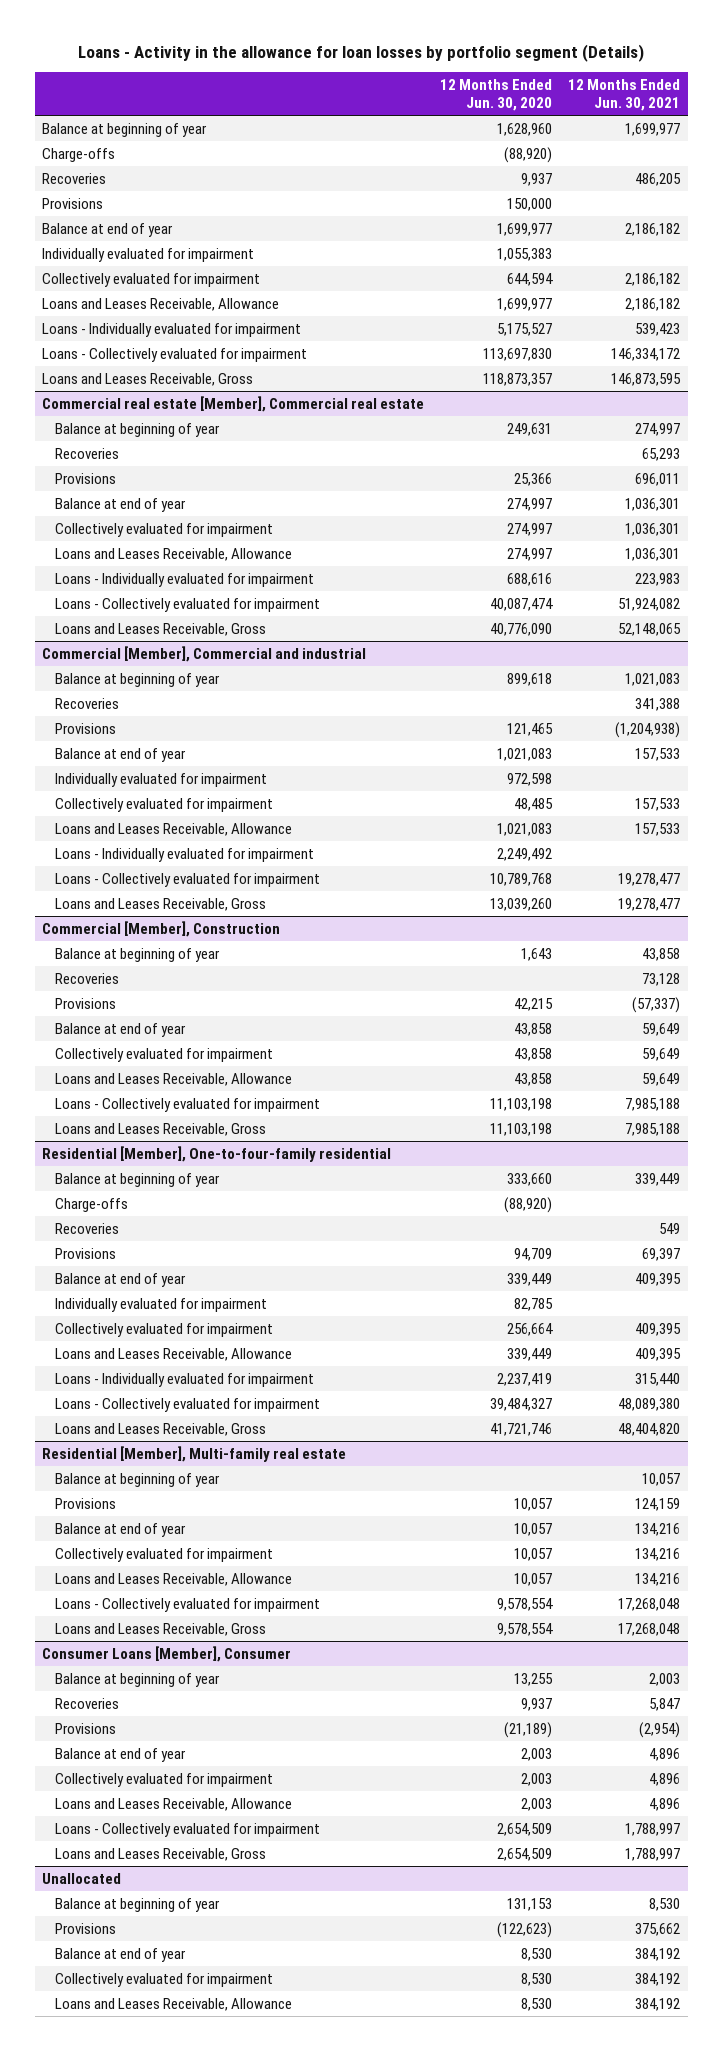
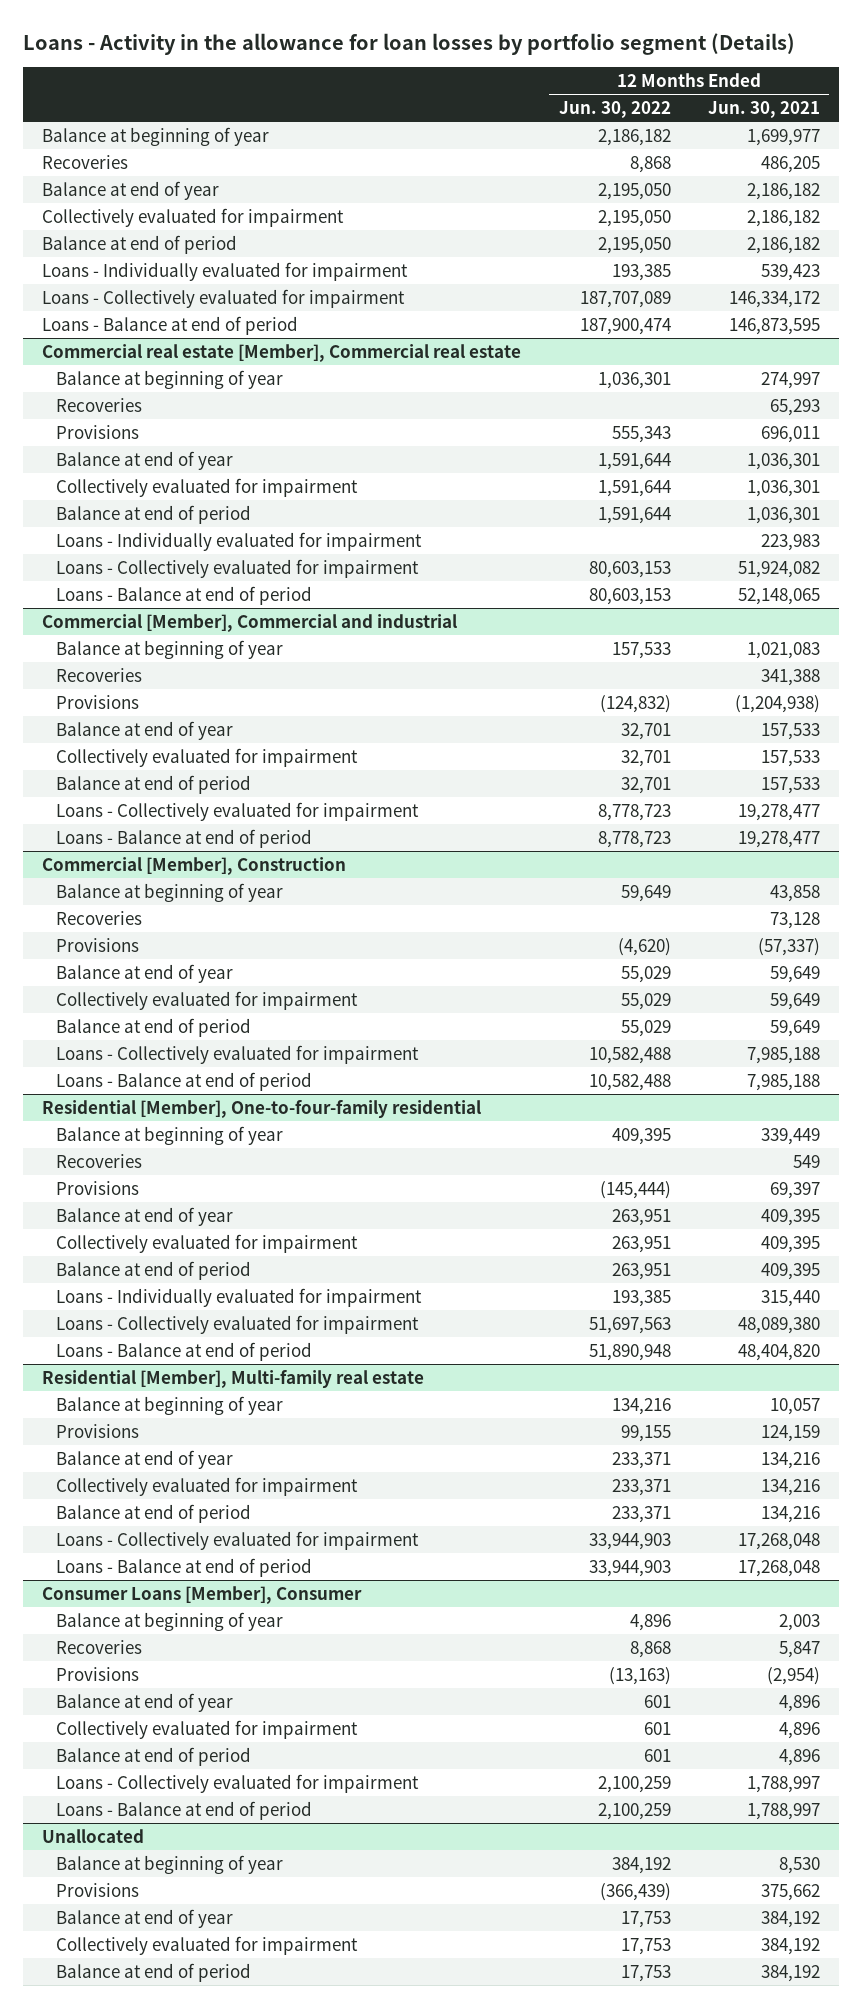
- | 12 Months Ended Jun. 30, 2020 | 12 Months Ended Jun. 30, 2021
+ | 12 Months Ended Jun. 30, 2022 | 12 Months Ended Jun. 30, 2021
- Charge-offs | (88,920) |
- Provisions | 150,000 |
- Individually evaluated for impairment | 1,055,383 |
- Loans and Leases Receivable, Allowance | 1,699,977 | 2,186,182
+ Balance at end of period | 2,195,050 | 2,186,182
- Loans and Leases Receivable, Gross | 118,873,357 | 146,873,595
+ Loans - Balance at end of period | 187,900,474 | 146,873,595
@ Commercial real estate [Member], Commercial real estate
- Loans and Leases Receivable, Allowance | 274,997 | 1,036,301
+ Balance at end of period | 1,591,644 | 1,036,301
- Loans and Leases Receivable, Gross | 40,776,090 | 52,148,065
+ Loans - Balance at end of period | 80,603,153 | 52,148,065
@ Commercial [Member], Commercial and industrial
- Individually evaluated for impairment | 972,598 |
- Loans and Leases Receivable, Allowance | 1,021,083 | 157,533
- Loans - Individually evaluated for impairment | 2,249,492 |
+ Balance at end of period | 32,701 | 157,533
- Loans and Leases Receivable, Gross | 13,039,260 | 19,278,477
+ Loans - Balance at end of period | 8,778,723 | 19,278,477
@ Commercial [Member], Construction
- Loans and Leases Receivable, Allowance | 43,858 | 59,649
+ Balance at end of period | 55,029 | 59,649
- Loans and Leases Receivable, Gross | 11,103,198 | 7,985,188
+ Loans - Balance at end of period | 10,582,488 | 7,985,188
@ Residential [Member], One-to-four-family residential
- Charge-offs | (88,920) |
- Individually evaluated for impairment | 82,785 |
- Loans and Leases Receivable, Allowance | 339,449 | 409,395
+ Balance at end of period | 263,951 | 409,395
- Loans and Leases Receivable, Gross | 41,721,746 | 48,404,820
+ Loans - Balance at end of period | 51,890,948 | 48,404,820
@ Residential [Member], Multi-family real estate
- Loans and Leases Receivable, Allowance | 10,057 | 134,216
+ Balance at end of period | 233,371 | 134,216
- Loans and Leases Receivable, Gross | 9,578,554 | 17,268,048
+ Loans - Balance at end of period | 33,944,903 | 17,268,048
@ Consumer Loans [Member], Consumer
- Loans and Leases Receivable, Allowance | 2,003 | 4,896
+ Balance at end of period | 601 | 4,896
- Loans and Leases Receivable, Gross | 2,654,509 | 1,788,997
+ Loans - Balance at end of period | 2,100,259 | 1,788,997
@ Unallocated
- Loans and Leases Receivable, Allowance | 8,530 | 384,192
+ Balance at end of period | 17,753 | 384,192

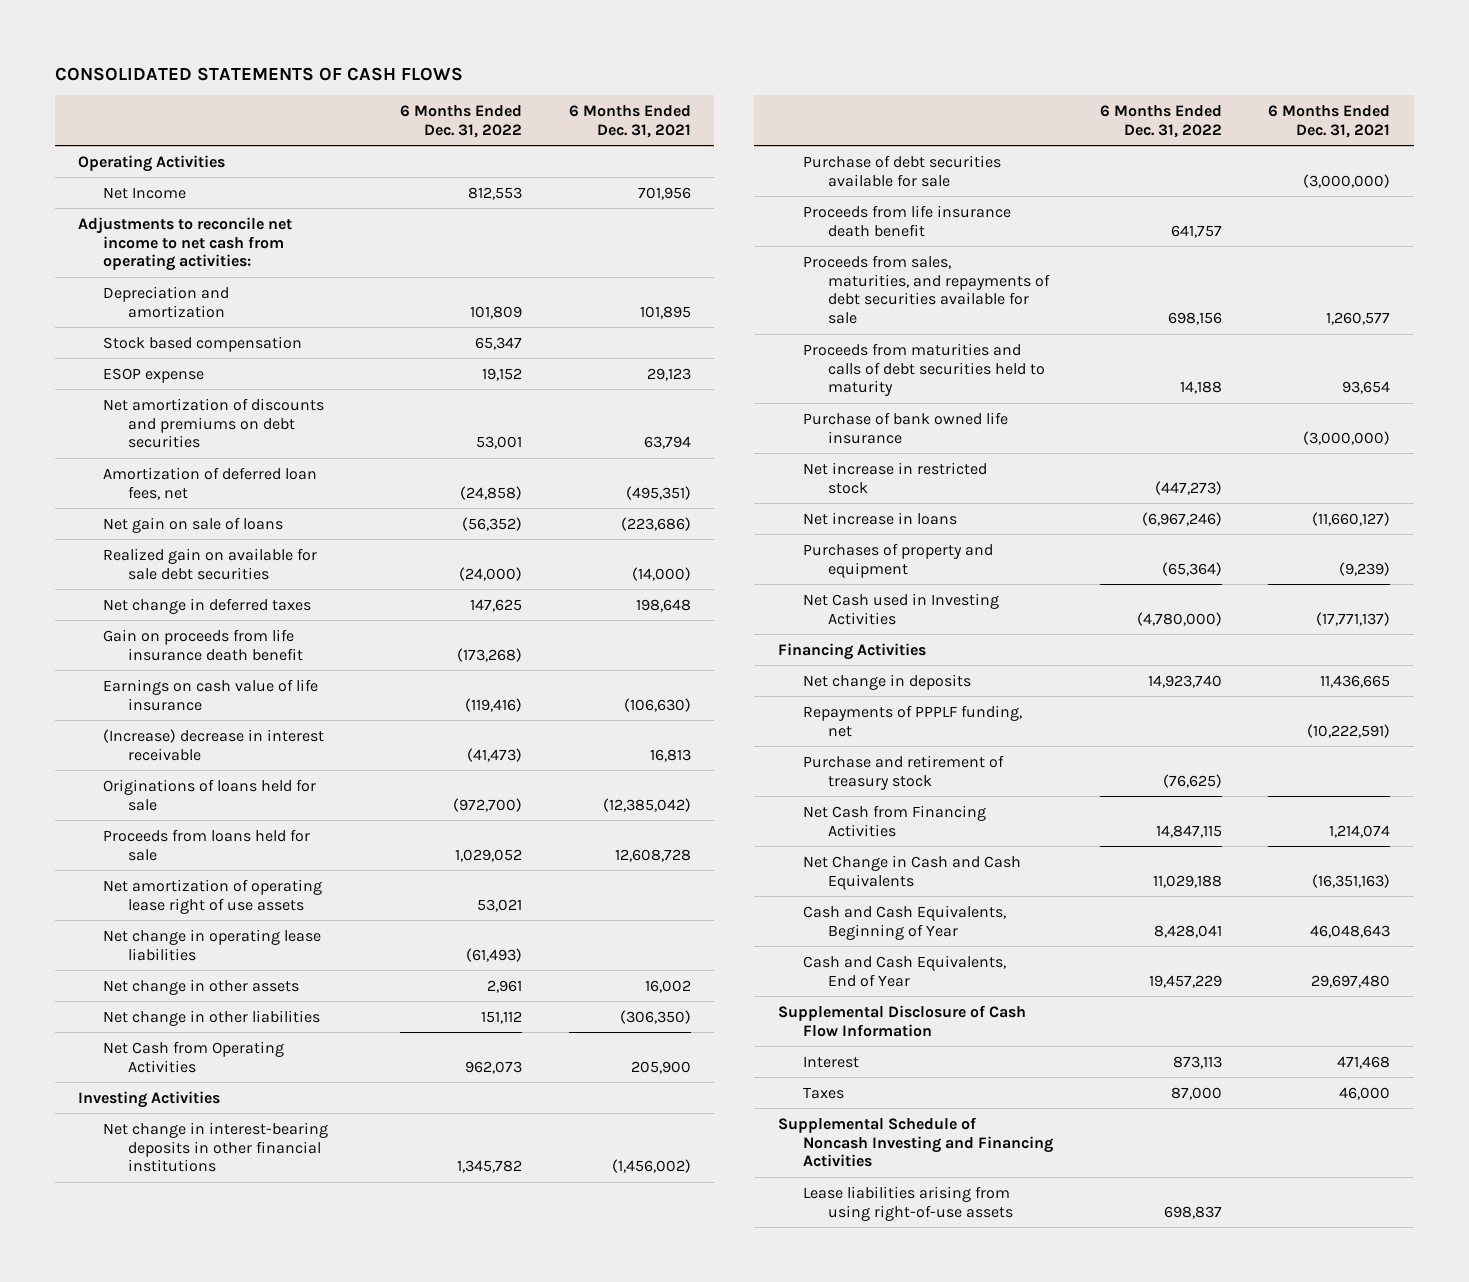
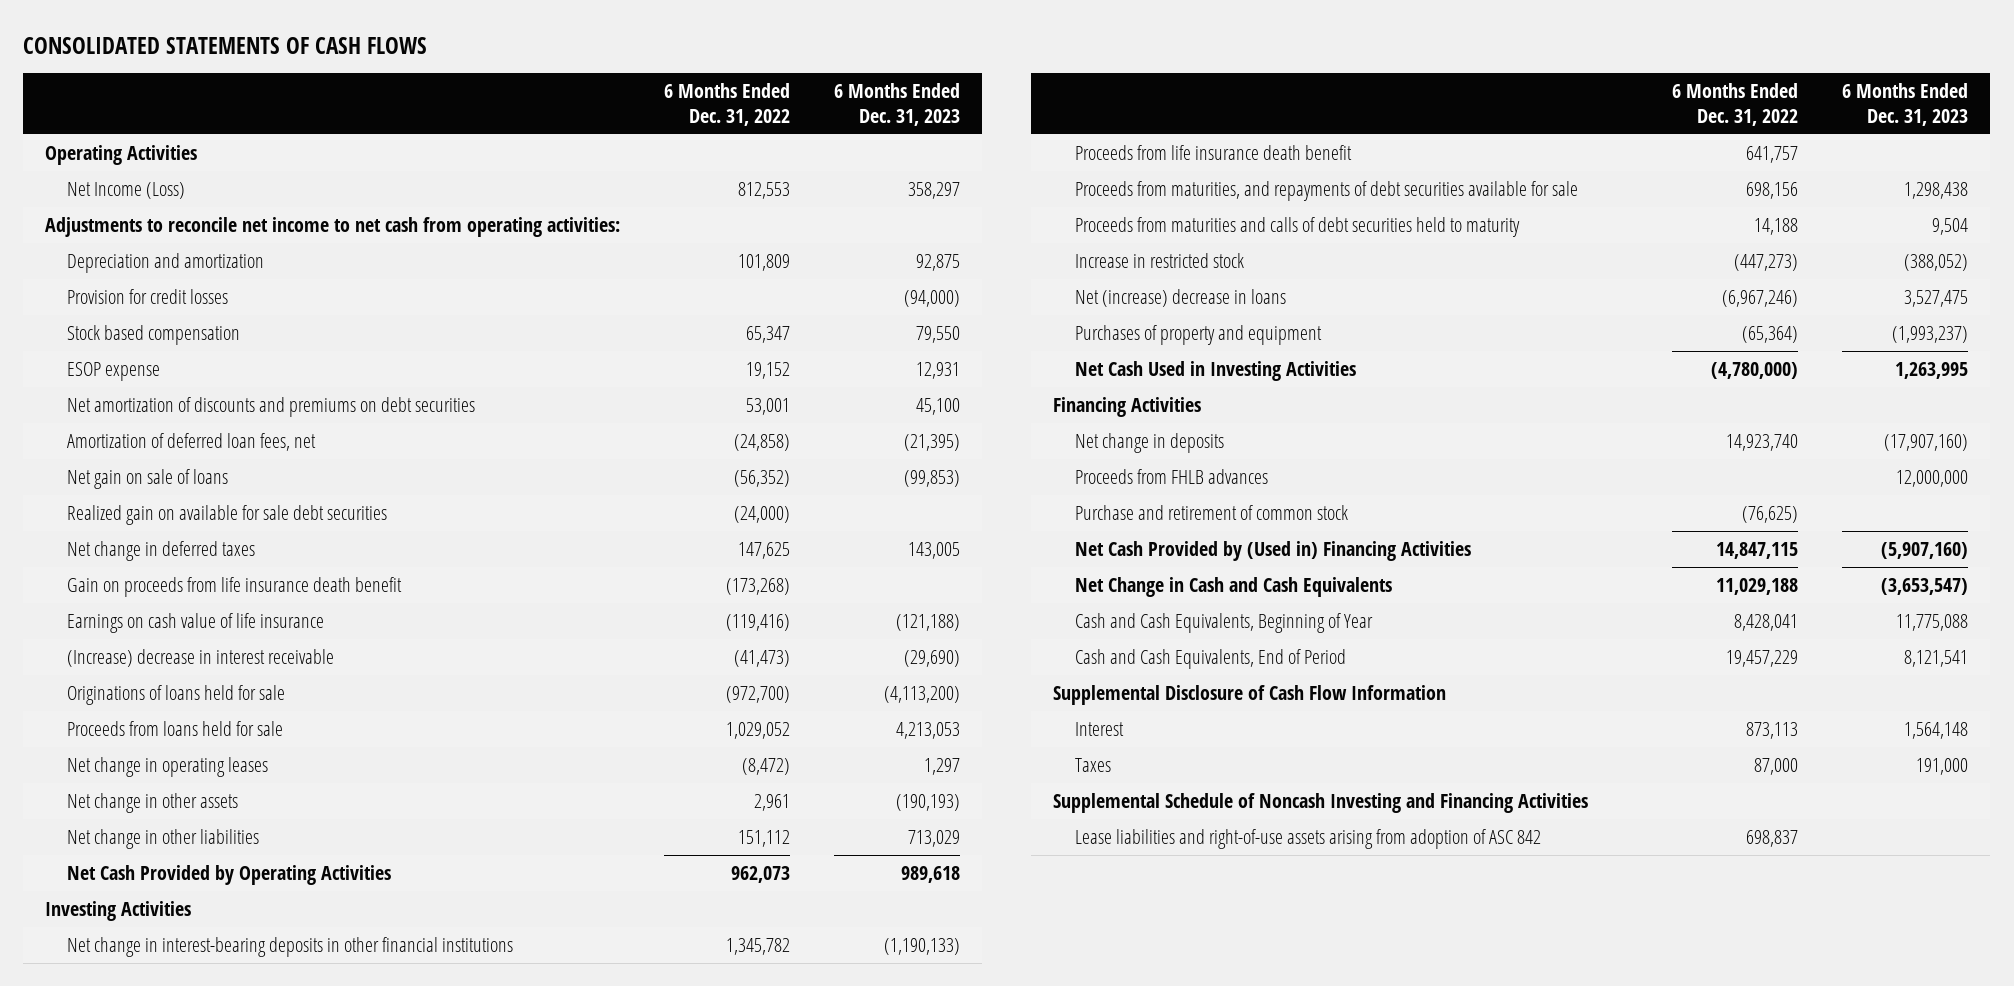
- | 6 Months Ended Dec. 31, 2022 | 6 Months Ended Dec. 31, 2021
+ | 6 Months Ended Dec. 31, 2022 | 6 Months Ended Dec. 31, 2023
- Net Income | 812,553 | 701,956
+ Net Income (Loss) | 812,553 | 358,297
+ Provision for credit losses | | (94,000)
- Net amortization of operating lease right of use assets | 53,021 |
- Net change in operating lease liabilities | (61,493) |
+ Net change in operating leases | (8,472) | 1,297
- Net Cash from Operating Activities | 962,073 | 205,900
+ Net Cash Provided by Operating Activities | 962,073 | 989,618
- Purchase of debt securities available for sale | | (3,000,000)
- Proceeds from sales, maturities, and repayments of debt securities available for sale | 698,156 | 1,260,577
+ Proceeds from maturities, and repayments of debt securities available for sale | 698,156 | 1,298,438
- Purchase of bank owned life insurance | | (3,000,000)
- Net increase in restricted stock | (447,273) |
- Net increase in loans | (6,967,246) | (11,660,127)
+ Increase in restricted stock | (447,273) | (388,052)
+ Net (increase) decrease in loans | (6,967,246) | 3,527,475
- Net Cash used in Investing Activities | (4,780,000) | (17,771,137)
+ Net Cash Used in Investing Activities | (4,780,000) | 1,263,995
- Repayments of PPPLF funding, net | | (10,222,591)
- Purchase and retirement of treasury stock | (76,625) |
- Net Cash from Financing Activities | 14,847,115 | 1,214,074
+ Proceeds from FHLB advances | | 12,000,000
+ Purchase and retirement of common stock | (76,625) |
+ Net Cash Provided by (Used in) Financing Activities | 14,847,115 | (5,907,160)
- Cash and Cash Equivalents, End of Year | 19,457,229 | 29,697,480
+ Cash and Cash Equivalents, End of Period | 19,457,229 | 8,121,541
- Lease liabilities arising from using right-of-use assets | 698,837 |
+ Lease liabilities and right-of-use assets arising from adoption of ASC 842 | 698,837 |

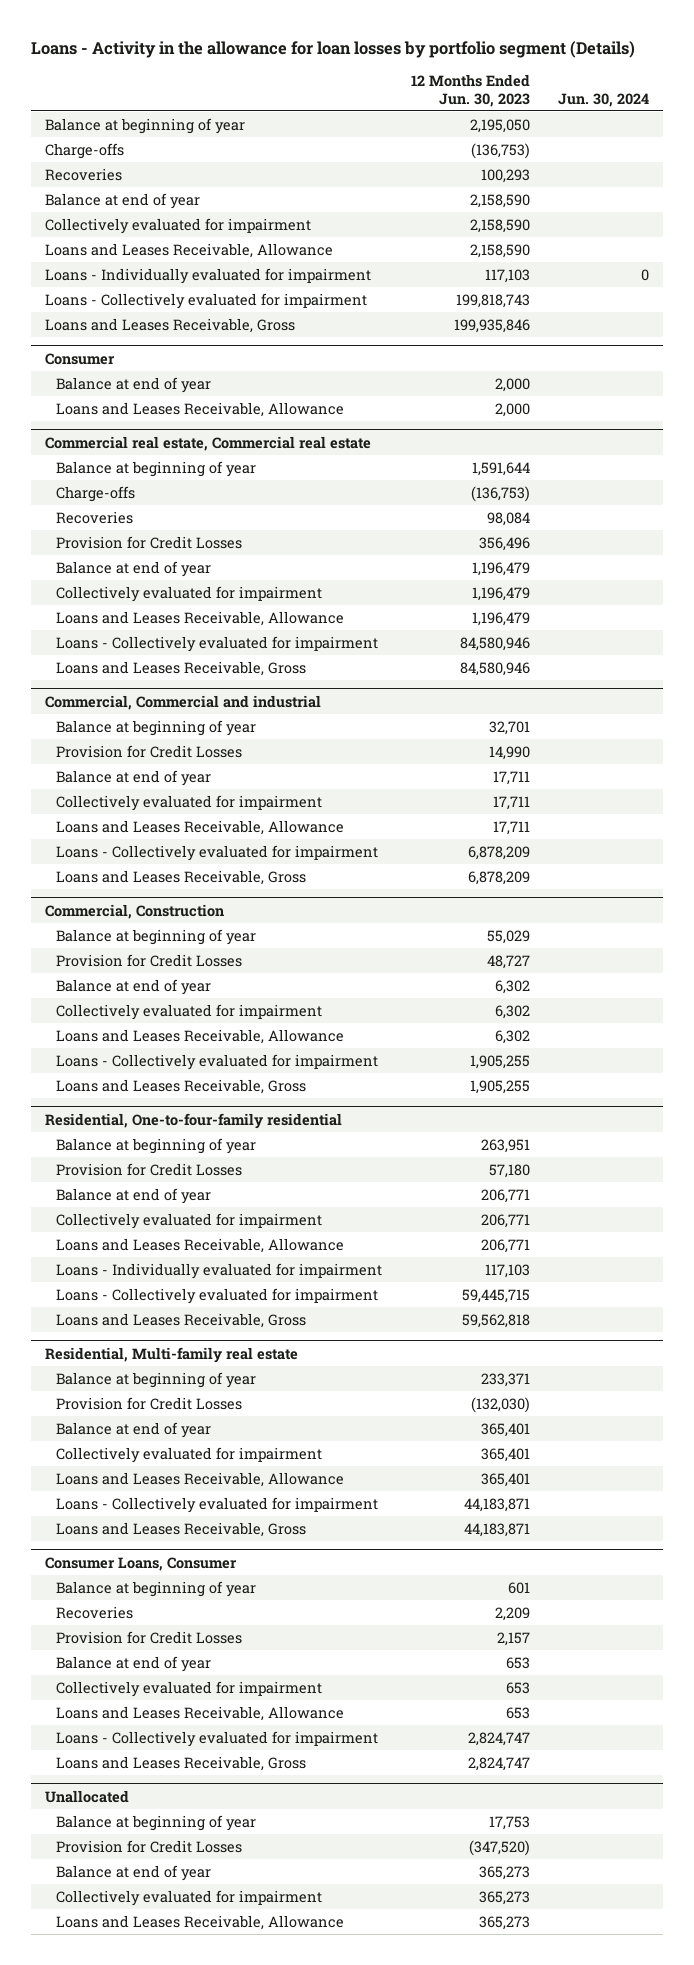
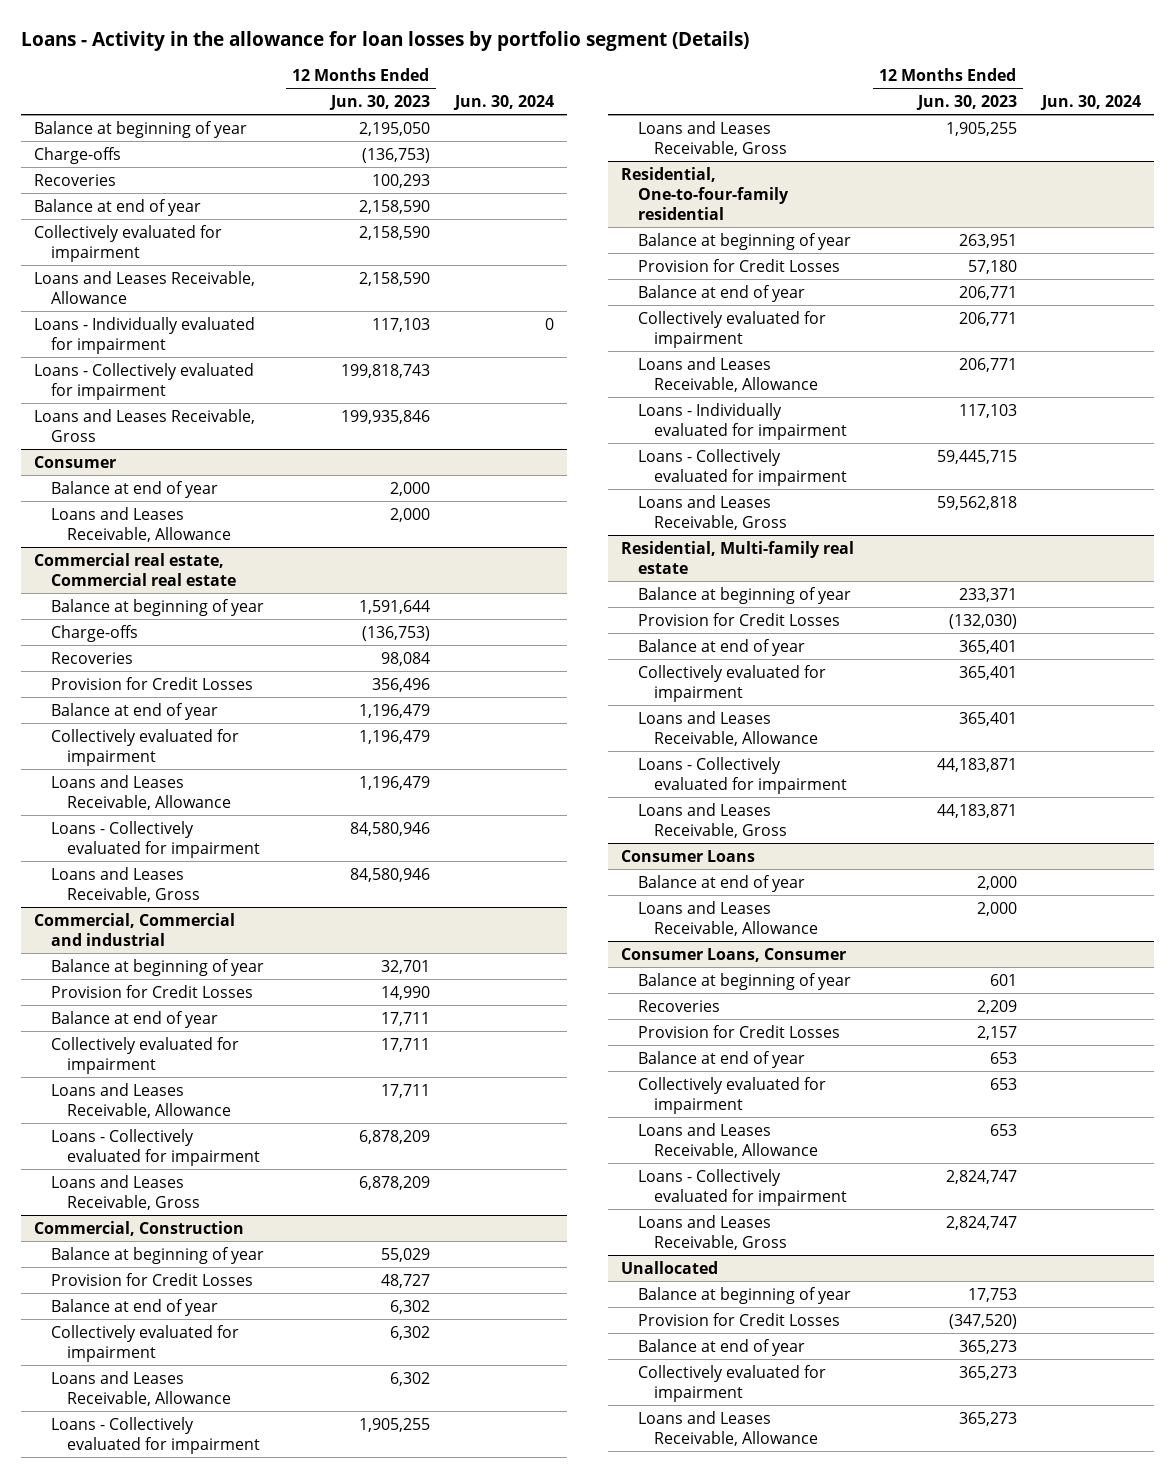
+ Consumer Loans
+ Balance at end of year | 2,000 |
+ Loans and Leases Receivable, Allowance | 2,000 |

